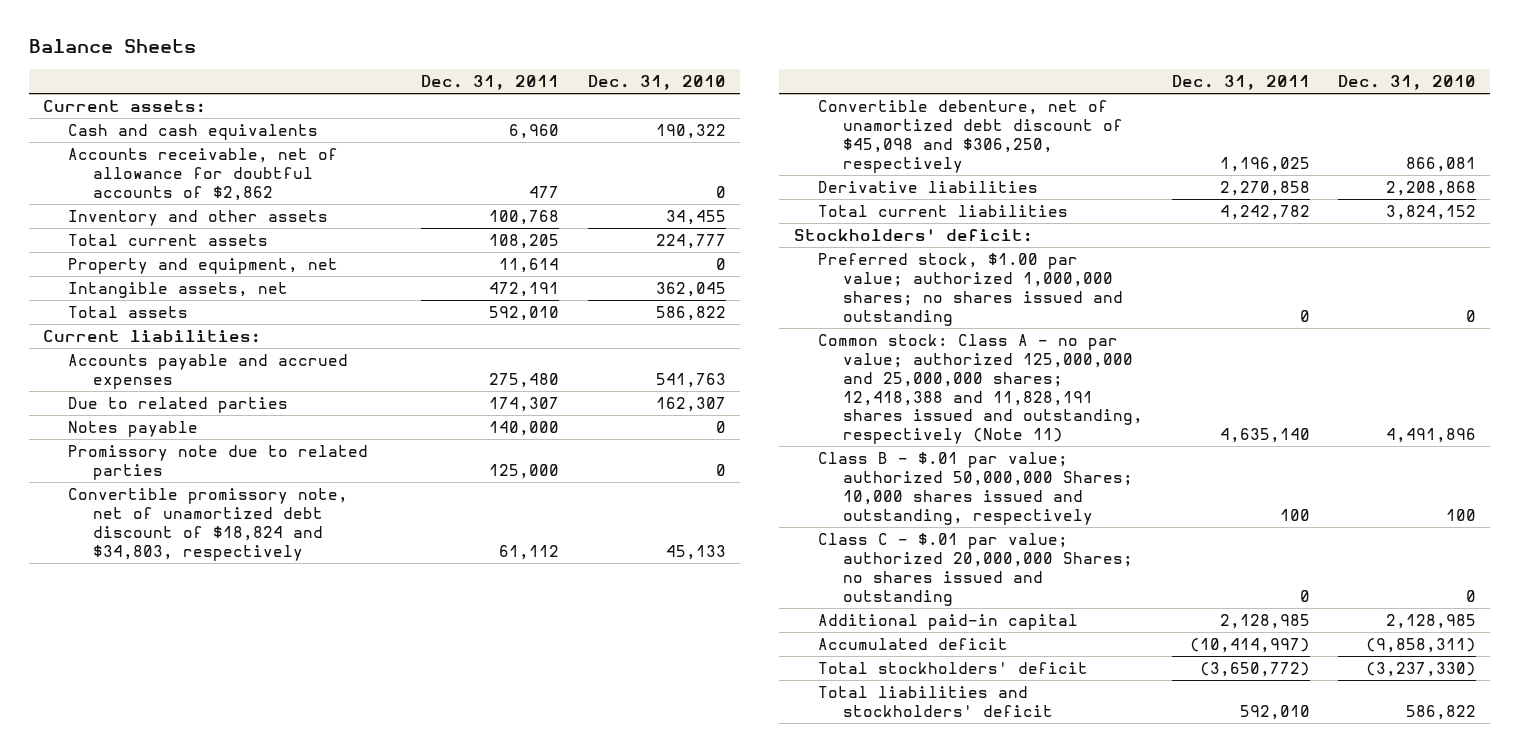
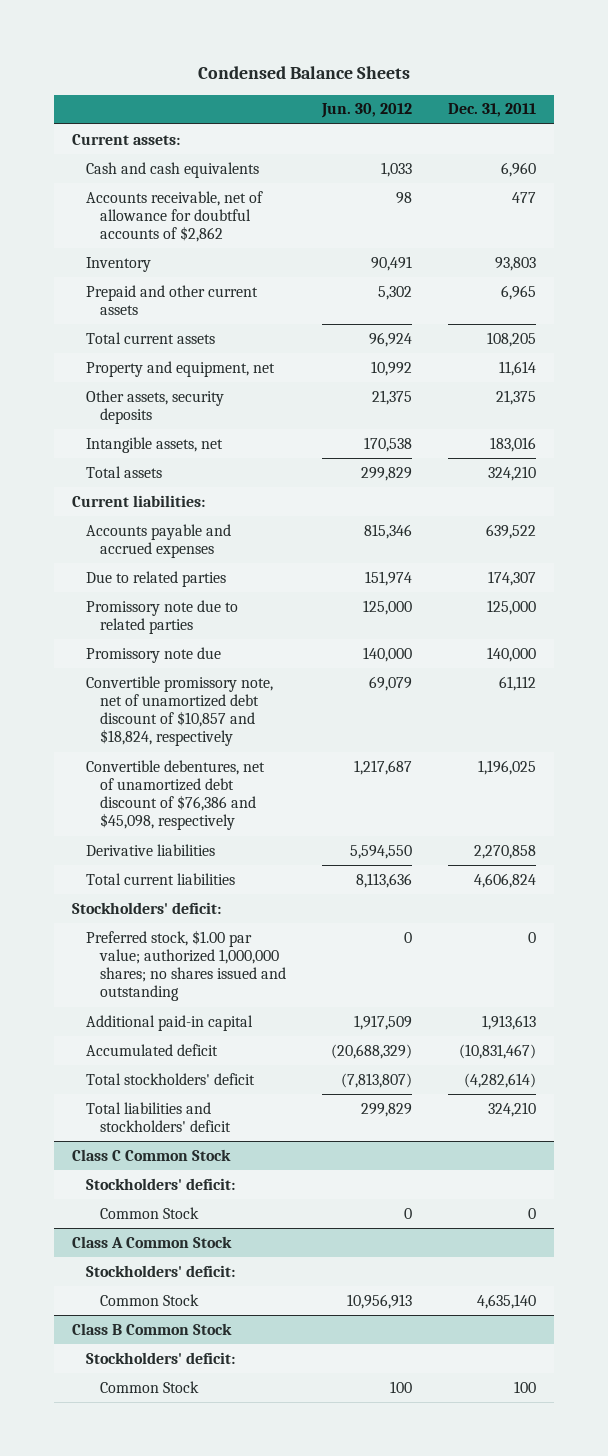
- Balance Sheets
+ Condensed Balance Sheets
- | Dec. 31, 2011 | Dec. 31, 2010
+ | Jun. 30, 2012 | Dec. 31, 2011
- Inventory and other assets | 100,768 | 34,455
+ Inventory | 90,491 | 93,803
+ Prepaid and other current assets | 5,302 | 6,965
- Intangible assets, net | 472,191 | 362,045
- Total assets | 592,010 | 586,822
+ Other assets, security deposits | 21,375 | 21,375
+ Intangible assets, net | 170,538 | 183,016
+ Total assets | 299,829 | 324,210
- Accounts payable and accrued expenses | 275,480 | 541,763
+ Accounts payable and accrued expenses | 815,346 | 639,522
- Notes payable | 140,000 | 0
- Convertible promissory note, net of unamortized debt discount of $18,824 and $34,803, respectively | 61,112 | 45,133
- Convertible debenture, net of unamortized debt discount of $45,098 and $306,250, respectively | 1,196,025 | 866,081
+ Promissory note due | 140,000 | 140,000
+ Convertible promissory note, net of unamortized debt discount of $10,857 and $18,824, respectively | 69,079 | 61,112
+ Convertible debentures, net of unamortized debt discount of $76,386 and $45,098, respectively | 1,217,687 | 1,196,025
- Total current liabilities | 4,242,782 | 3,824,152
+ Total current liabilities | 8,113,636 | 4,606,824
- Common stock: Class A - no par value; authorized 125,000,000 and 25,000,000 shares; 12,418,388 and 11,828,191 shares issued and outstanding, respectively (Note 11) | 4,635,140 | 4,491,896
- Class B - $.01 par value; authorized 50,000,000 Shares; 10,000 shares issued and outstanding, respectively | 100 | 100
- Class C - $.01 par value; authorized 20,000,000 Shares; no shares issued and outstanding | 0 | 0
- Additional paid-in capital | 2,128,985 | 2,128,985
- Accumulated deficit | (10,414,997) | (9,858,311)
- Total stockholders' deficit | (3,650,772) | (3,237,330)
- Total liabilities and stockholders' deficit | 592,010 | 586,822
+ Additional paid-in capital | 1,917,509 | 1,913,613
+ Accumulated deficit | (20,688,329) | (10,831,467)
+ Total stockholders' deficit | (7,813,807) | (4,282,614)
+ Total liabilities and stockholders' deficit | 299,829 | 324,210
+ Class C Common Stock
+ Stockholders' deficit:
+ Common Stock | 0 | 0
+ Class A Common Stock
+ Stockholders' deficit:
+ Common Stock | 10,956,913 | 4,635,140
+ Class B Common Stock
+ Stockholders' deficit:
+ Common Stock | 100 | 100

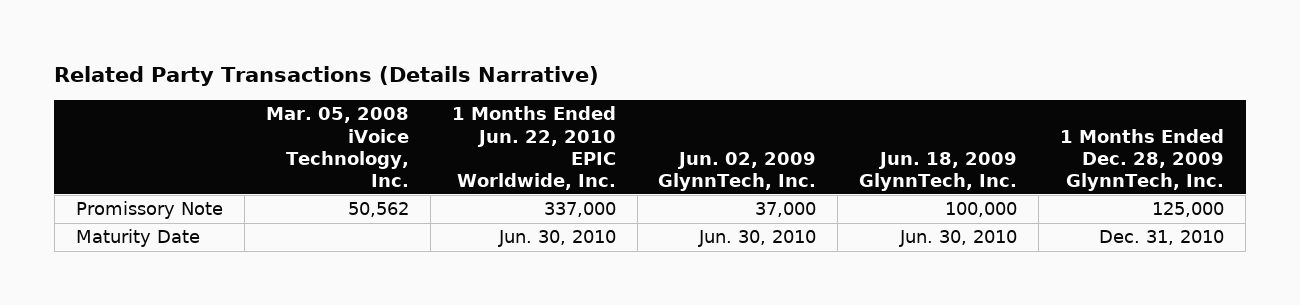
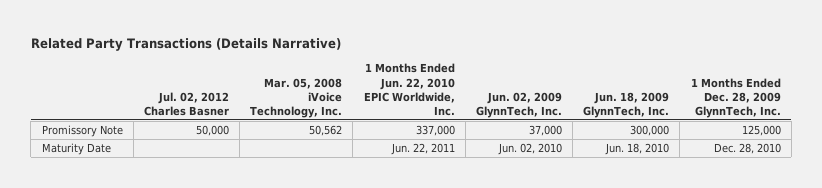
- | Mar. 05, 2008 iVoice Technology, Inc. | 1 Months Ended Jun. 22, 2010 EPIC Worldwide, Inc. | Jun. 02, 2009 GlynnTech, Inc. | Jun. 18, 2009 GlynnTech, Inc. | 1 Months Ended Dec. 28, 2009 GlynnTech, Inc.
+ | Jul. 02, 2012 Charles Basner | Mar. 05, 2008 iVoice Technology, Inc. | 1 Months Ended Jun. 22, 2010 EPIC Worldwide, Inc. | Jun. 02, 2009 GlynnTech, Inc. | Jun. 18, 2009 GlynnTech, Inc. | 1 Months Ended Dec. 28, 2009 GlynnTech, Inc.
- Promissory Note | 50,562 | 337,000 | 37,000 | 100,000 | 125,000
- Maturity Date | | Jun. 30, 2010 | Jun. 30, 2010 | Jun. 30, 2010 | Dec. 31, 2010
+ Promissory Note | 50,000 | 50,562 | 337,000 | 37,000 | 300,000 | 125,000
+ Maturity Date | | | Jun. 22, 2011 | Jun. 02, 2010 | Jun. 18, 2010 | Dec. 28, 2010

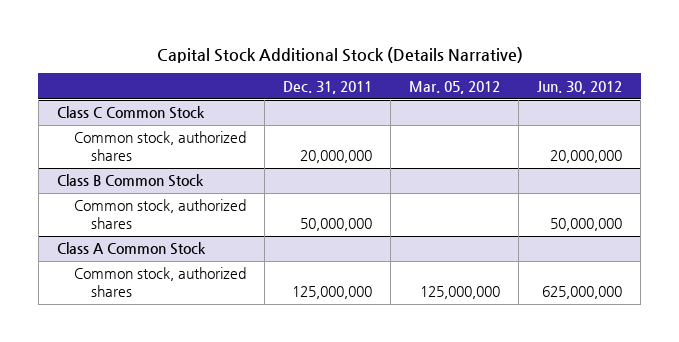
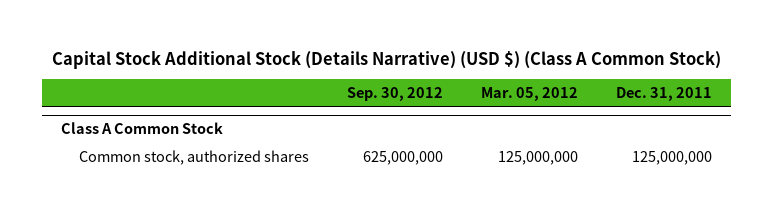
- Capital Stock Additional Stock (Details Narrative)
+ Capital Stock Additional Stock (Details Narrative) (USD $) (Class A Common Stock)
- | Dec. 31, 2011 | Mar. 05, 2012 | Jun. 30, 2012
+ | Sep. 30, 2012 | Mar. 05, 2012 | Dec. 31, 2011
- Class C Common Stock
- Common stock, authorized shares | 20,000,000 | | 20,000,000
- Class B Common Stock
- Common stock, authorized shares | 50,000,000 | | 50,000,000

